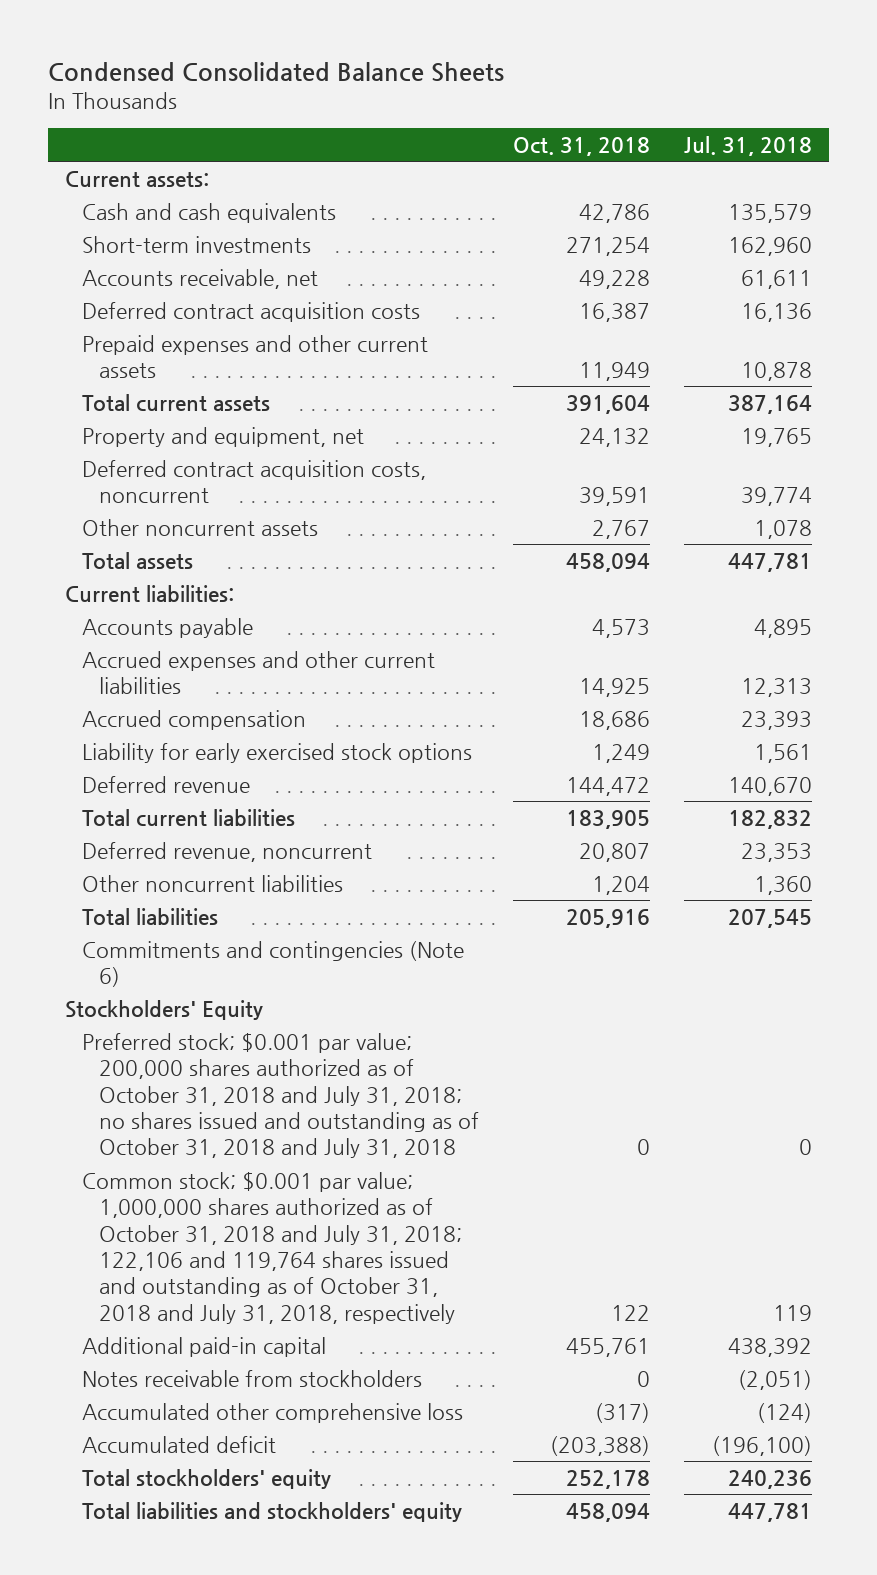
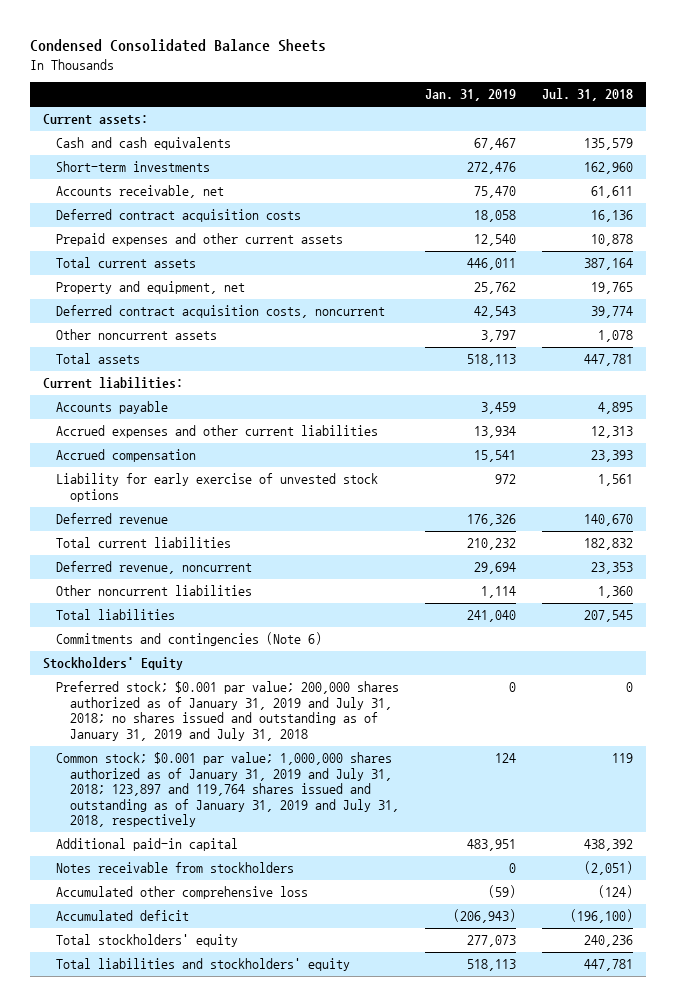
- | Oct. 31, 2018 | Jul. 31, 2018
+ | Jan. 31, 2019 | Jul. 31, 2018
- Liability for early exercised stock options | 1,249 | 1,561
+ Liability for early exercise of unvested stock options | 972 | 1,561
- Preferred stock; $0.001 par value; 200,000 shares authorized as of October 31, 2018 and July 31, 2018; no shares issued and outstanding as of October 31, 2018 and July 31, 2018 | 0 | 0
- Common stock; $0.001 par value; 1,000,000 shares authorized as of October 31, 2018 and July 31, 2018; 122,106 and 119,764 shares issued and outstanding as of October 31, 2018 and July 31, 2018, respectively | 122 | 119
+ Preferred stock; $0.001 par value; 200,000 shares authorized as of January 31, 2019 and July 31, 2018; no shares issued and outstanding as of January 31, 2019 and July 31, 2018 | 0 | 0
+ Common stock; $0.001 par value; 1,000,000 shares authorized as of January 31, 2019 and July 31, 2018; 123,897 and 119,764 shares issued and outstanding as of January 31, 2019 and July 31, 2018, respectively | 124 | 119

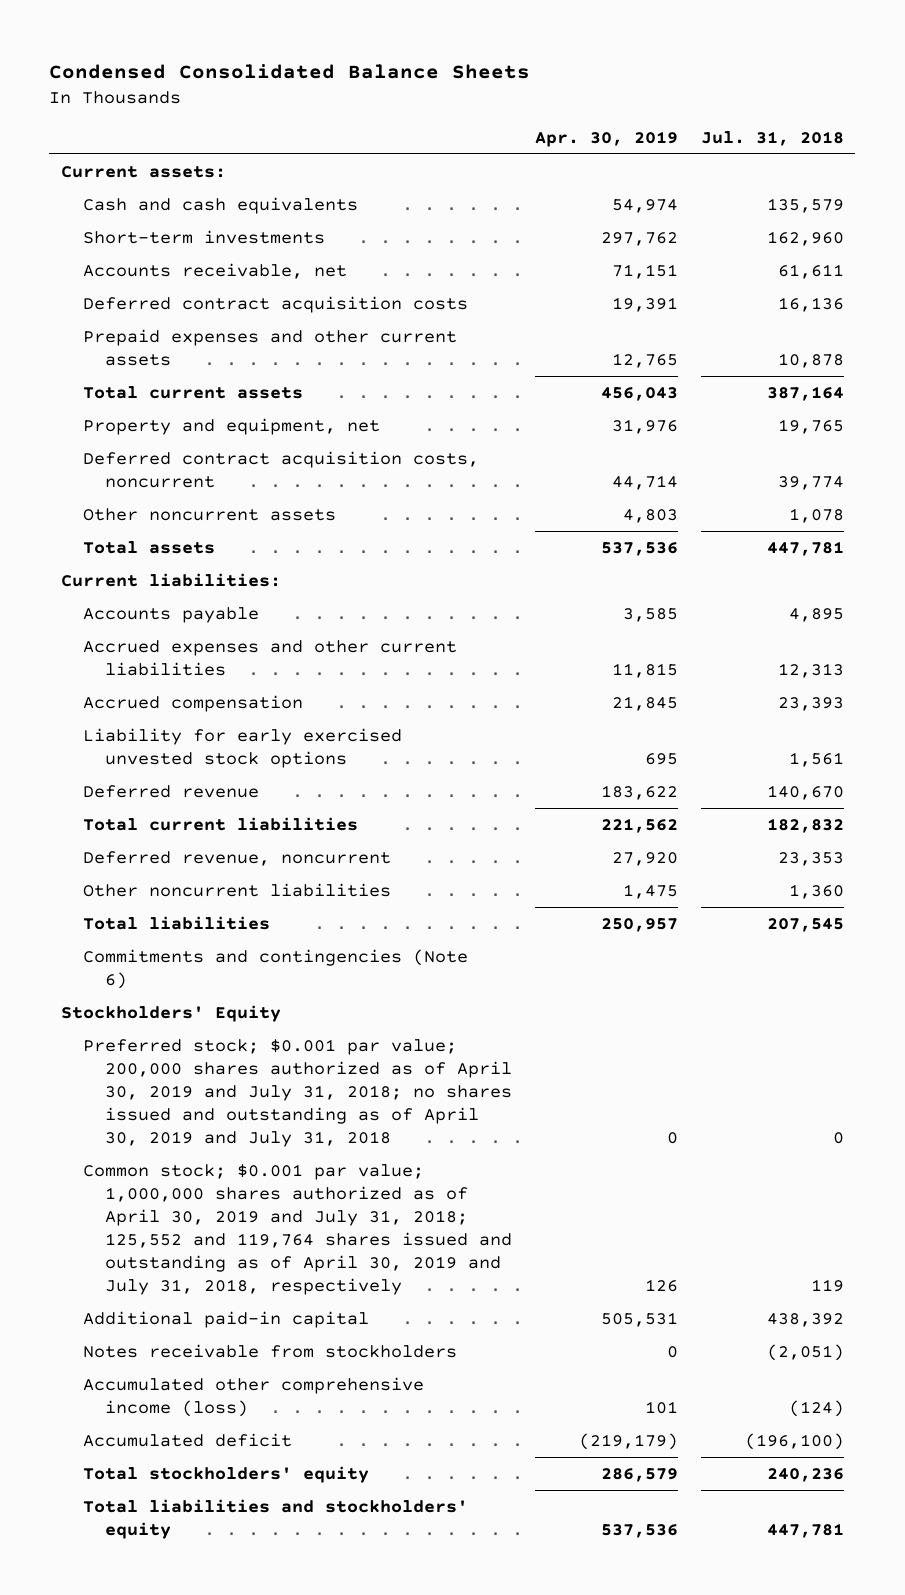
- | Jan. 31, 2019 | Jul. 31, 2018
+ | Apr. 30, 2019 | Jul. 31, 2018
- Liability for early exercise of unvested stock options | 972 | 1,561
+ Liability for early exercised unvested stock options | 695 | 1,561
- Preferred stock; $0.001 par value; 200,000 shares authorized as of January 31, 2019 and July 31, 2018; no shares issued and outstanding as of January 31, 2019 and July 31, 2018 | 0 | 0
- Common stock; $0.001 par value; 1,000,000 shares authorized as of January 31, 2019 and July 31, 2018; 123,897 and 119,764 shares issued and outstanding as of January 31, 2019 and July 31, 2018, respectively | 124 | 119
+ Preferred stock; $0.001 par value; 200,000 shares authorized as of April 30, 2019 and July 31, 2018; no shares issued and outstanding as of April 30, 2019 and July 31, 2018 | 0 | 0
+ Common stock; $0.001 par value; 1,000,000 shares authorized as of April 30, 2019 and July 31, 2018; 125,552 and 119,764 shares issued and outstanding as of April 30, 2019 and July 31, 2018, respectively | 126 | 119
- Accumulated other comprehensive loss | (59) | (124)
+ Accumulated other comprehensive income (loss) | 101 | (124)

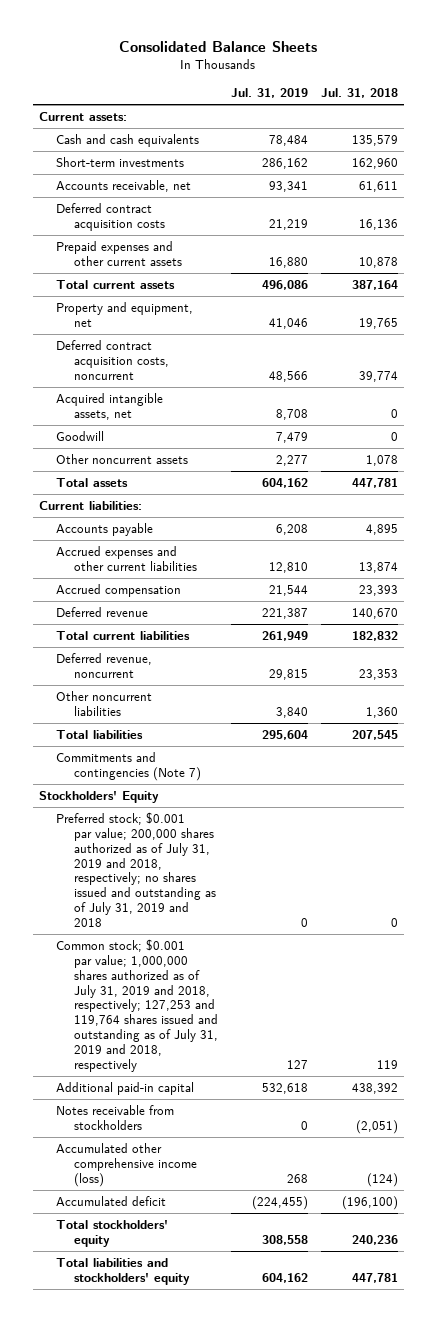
- Condensed Consolidated Balance Sheets
+ Consolidated Balance Sheets
- | Apr. 30, 2019 | Jul. 31, 2018
+ | Jul. 31, 2019 | Jul. 31, 2018
+ Acquired intangible assets, net | 8,708 | 0
+ Goodwill | 7,479 | 0
- Accrued expenses and other current liabilities | 11,815 | 12,313
+ Accrued expenses and other current liabilities | 12,810 | 13,874
- Liability for early exercised unvested stock options | 695 | 1,561
- Commitments and contingencies (Note 6)
+ Commitments and contingencies (Note 7)
- Preferred stock; $0.001 par value; 200,000 shares authorized as of April 30, 2019 and July 31, 2018; no shares issued and outstanding as of April 30, 2019 and July 31, 2018 | 0 | 0
- Common stock; $0.001 par value; 1,000,000 shares authorized as of April 30, 2019 and July 31, 2018; 125,552 and 119,764 shares issued and outstanding as of April 30, 2019 and July 31, 2018, respectively | 126 | 119
+ Preferred stock; $0.001 par value; 200,000 shares authorized as of July 31, 2019 and 2018, respectively; no shares issued and outstanding as of July 31, 2019 and 2018 | 0 | 0
+ Common stock; $0.001 par value; 1,000,000 shares authorized as of July 31, 2019 and 2018, respectively; 127,253 and 119,764 shares issued and outstanding as of July 31, 2019 and 2018, respectively | 127 | 119

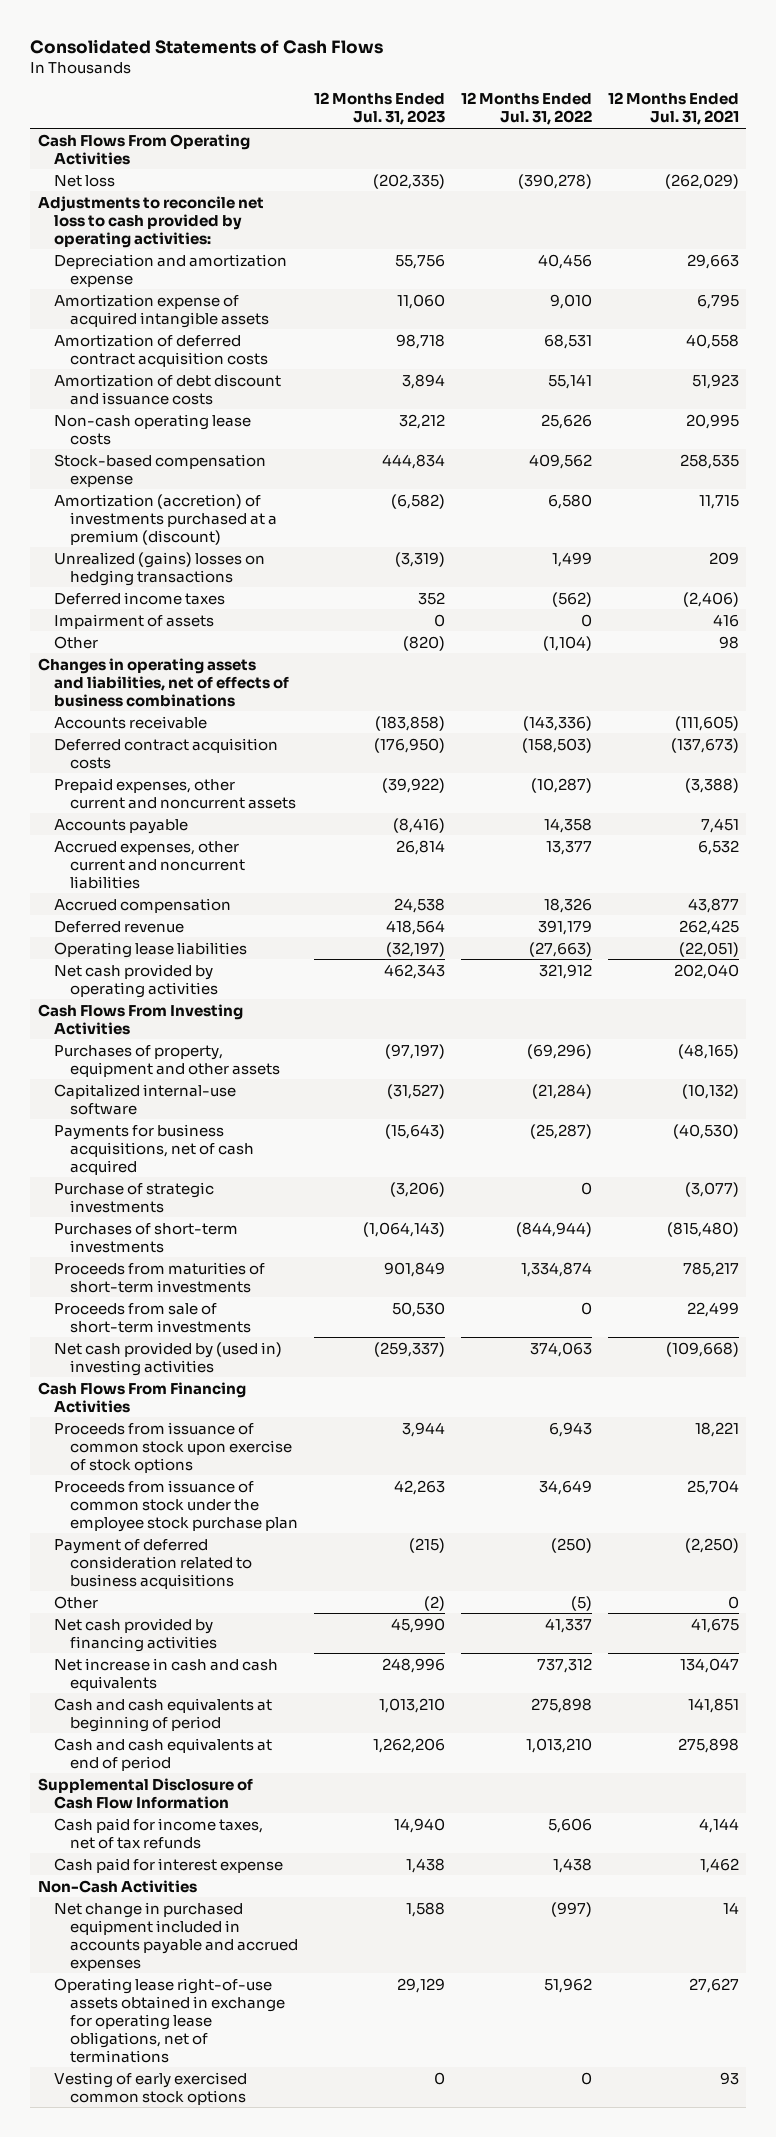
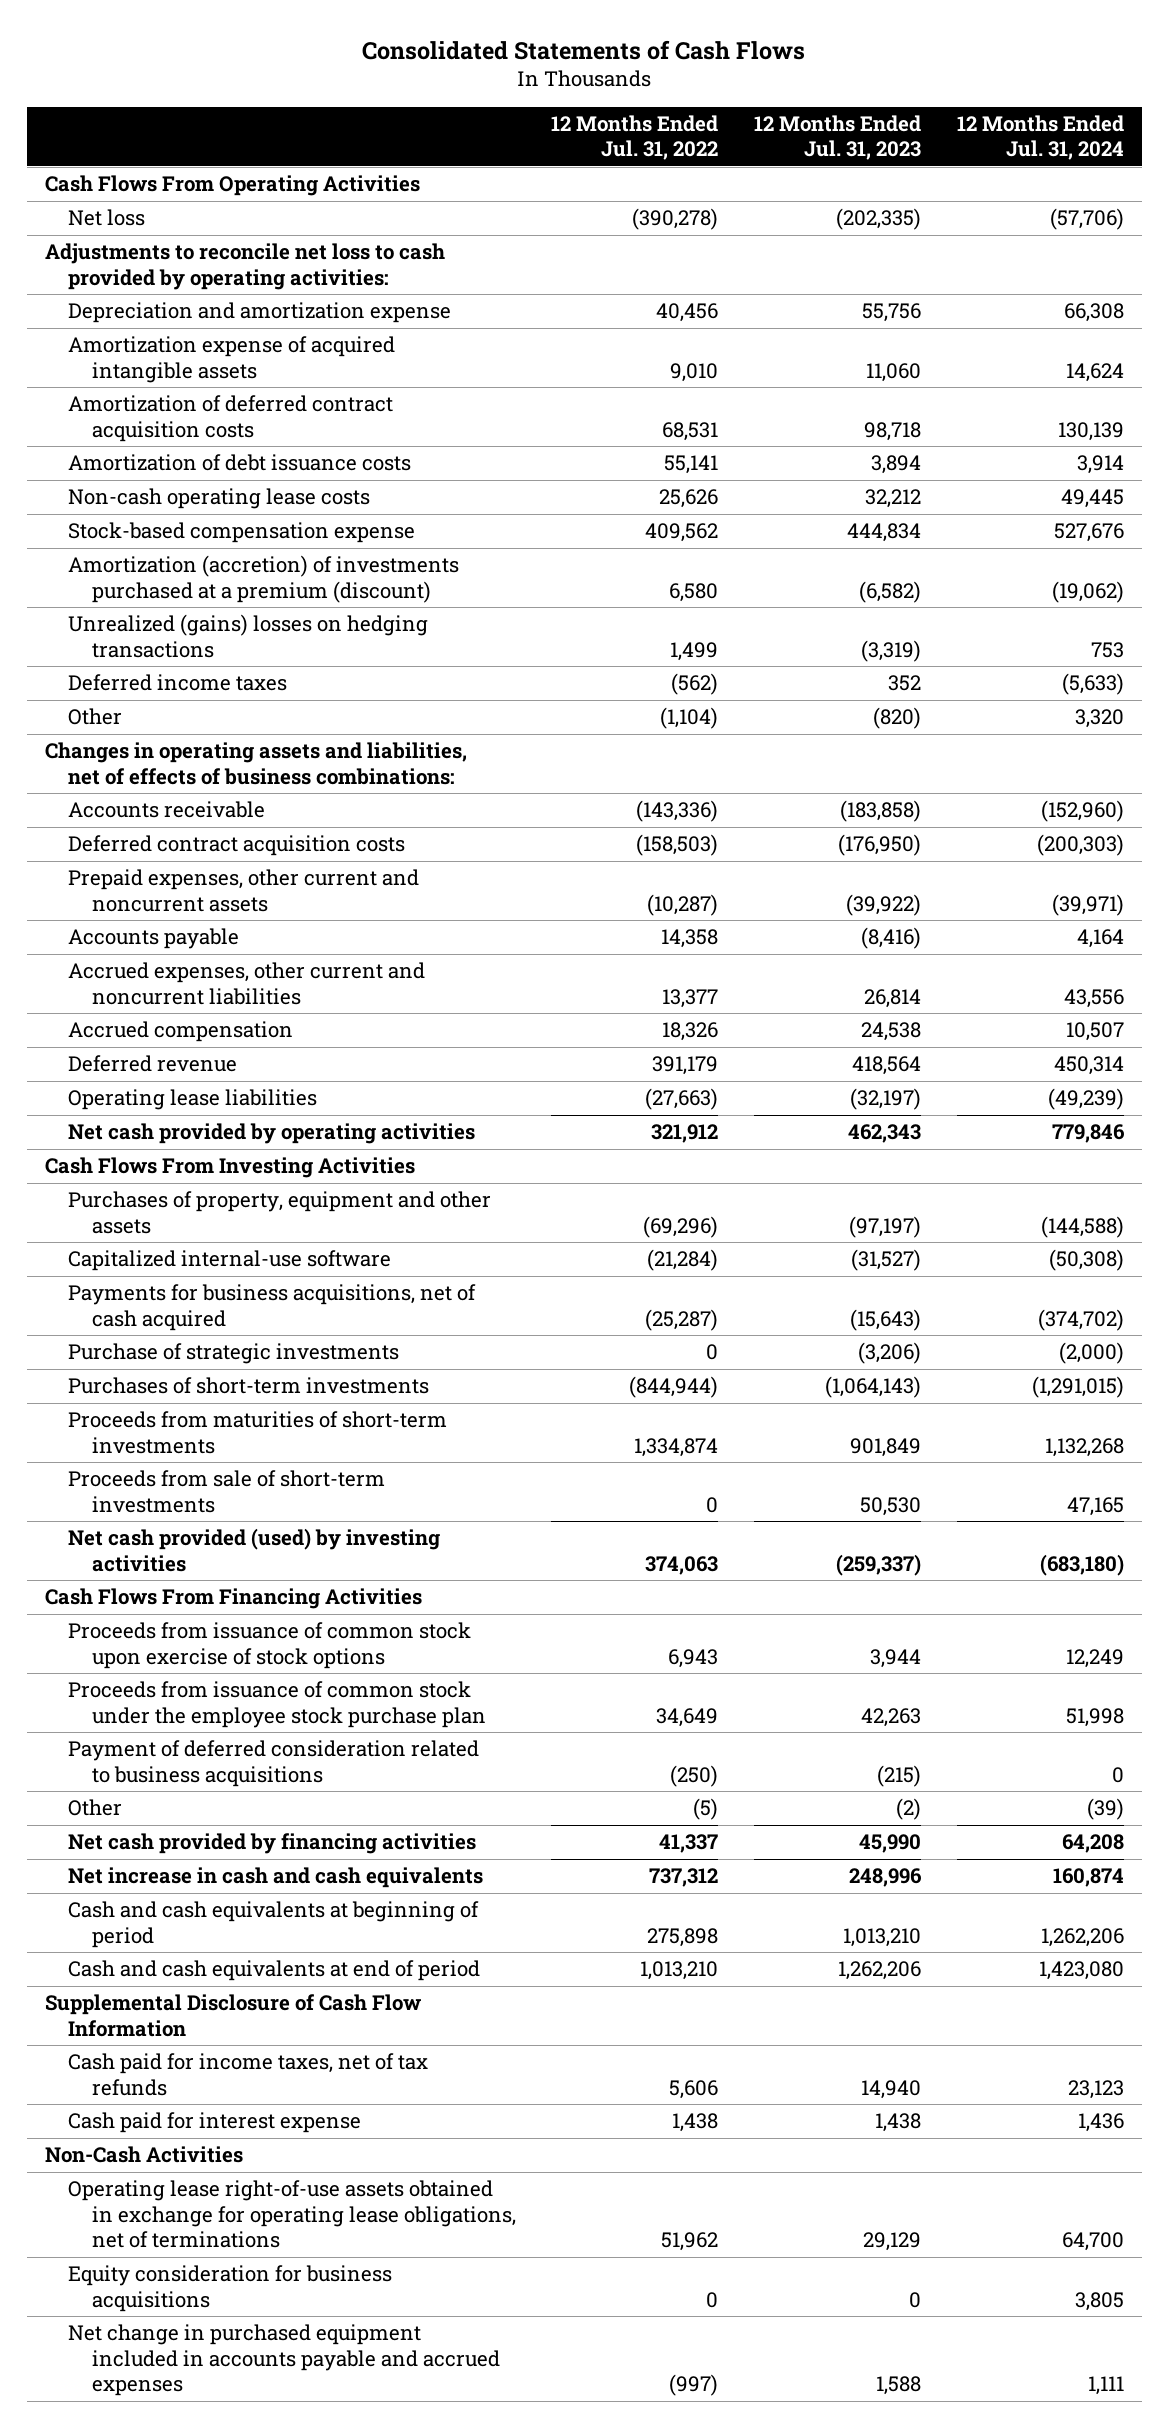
- | 12 Months Ended Jul. 31, 2023 | 12 Months Ended Jul. 31, 2022 | 12 Months Ended Jul. 31, 2021
+ | 12 Months Ended Jul. 31, 2022 | 12 Months Ended Jul. 31, 2023 | 12 Months Ended Jul. 31, 2024
- Amortization of debt discount and issuance costs | 3,894 | 55,141 | 51,923
+ Amortization of debt issuance costs | 55,141 | 3,894 | 3,914
- Impairment of assets | 0 | 0 | 416
- Changes in operating assets and liabilities, net of effects of business combinations
+ Changes in operating assets and liabilities, net of effects of business combinations:
- Net cash provided by (used in) investing activities | (259,337) | 374,063 | (109,668)
+ Net cash provided (used) by investing activities | 374,063 | (259,337) | (683,180)
- Vesting of early exercised common stock options | 0 | 0 | 93
+ Equity consideration for business acquisitions | 0 | 0 | 3,805
moved down: Net change in purchased equipment included in accounts payable and accrued expenses | (997) | 1,588 | 1,111

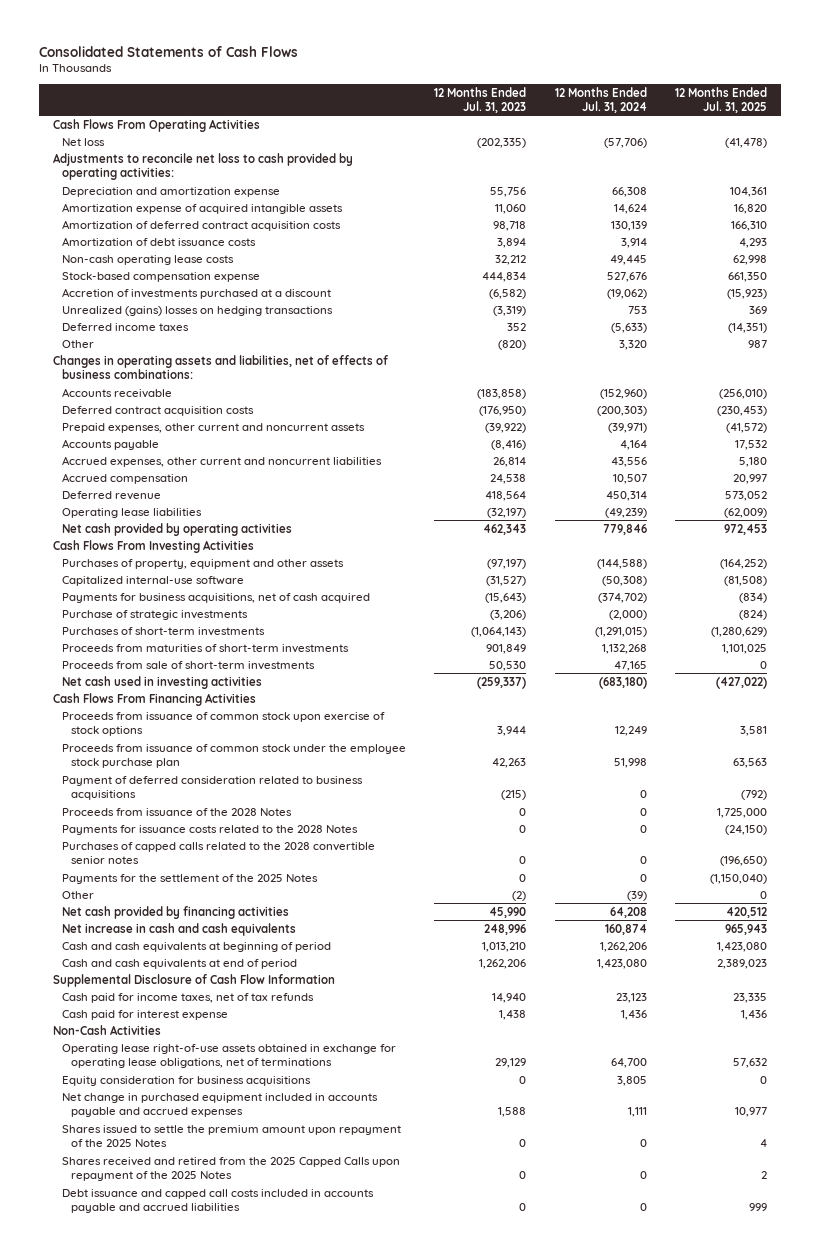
- | 12 Months Ended Jul. 31, 2022 | 12 Months Ended Jul. 31, 2023 | 12 Months Ended Jul. 31, 2024
+ | 12 Months Ended Jul. 31, 2023 | 12 Months Ended Jul. 31, 2024 | 12 Months Ended Jul. 31, 2025
- Amortization (accretion) of investments purchased at a premium (discount) | 6,580 | (6,582) | (19,062)
+ Accretion of investments purchased at a discount | (6,582) | (19,062) | (15,923)
- Net cash provided (used) by investing activities | 374,063 | (259,337) | (683,180)
+ Net cash used in investing activities | (259,337) | (683,180) | (427,022)
+ Proceeds from issuance of the 2028 Notes | 0 | 0 | 1,725,000
+ Payments for issuance costs related to the 2028 Notes | 0 | 0 | (24,150)
+ Purchases of capped calls related to the 2028 convertible senior notes | 0 | 0 | (196,650)
+ Payments for the settlement of the 2025 Notes | 0 | 0 | (1,150,040)
+ Shares issued to settle the premium amount upon repayment of the 2025 Notes | 0 | 0 | 4
+ Shares received and retired from the 2025 Capped Calls upon repayment of the 2025 Notes | 0 | 0 | 2
+ Debt issuance and capped call costs included in accounts payable and accrued liabilities | 0 | 0 | 999

